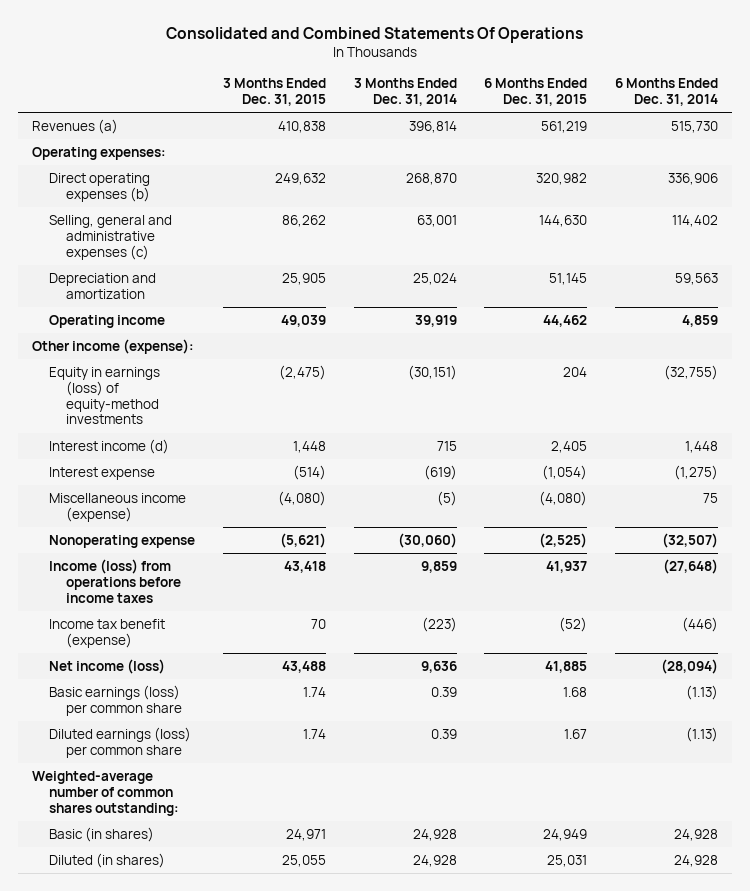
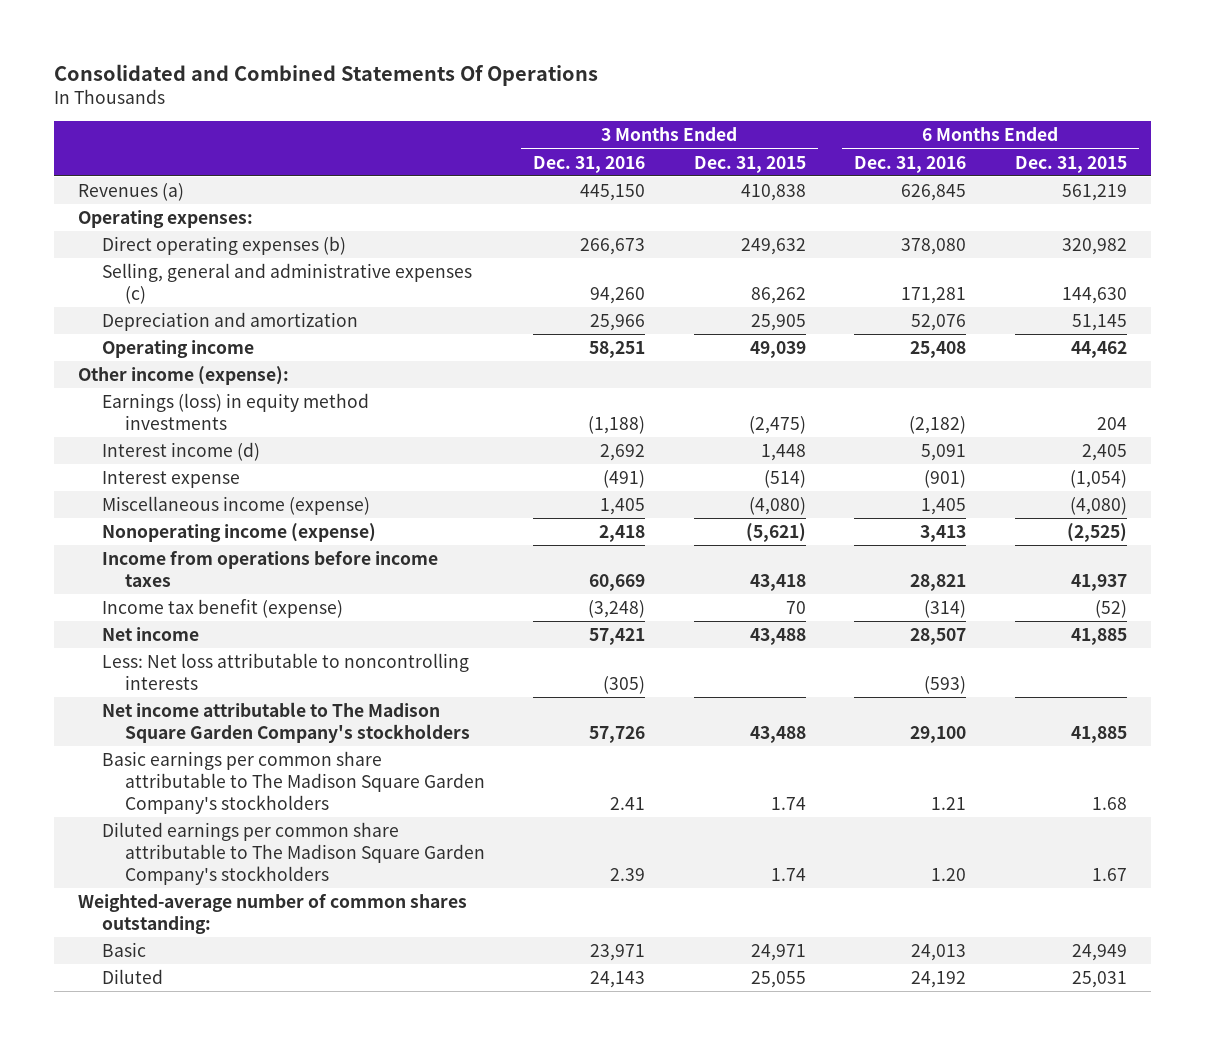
- | 3 Months Ended Dec. 31, 2015 | 3 Months Ended Dec. 31, 2014 | 6 Months Ended Dec. 31, 2015 | 6 Months Ended Dec. 31, 2014
+ | 3 Months Ended Dec. 31, 2016 | 3 Months Ended Dec. 31, 2015 | 6 Months Ended Dec. 31, 2016 | 6 Months Ended Dec. 31, 2015
- Equity in earnings (loss) of equity-method investments | (2,475) | (30,151) | 204 | (32,755)
+ Earnings (loss) in equity method investments | (1,188) | (2,475) | (2,182) | 204
- Nonoperating expense | (5,621) | (30,060) | (2,525) | (32,507)
- Income (loss) from operations before income taxes | 43,418 | 9,859 | 41,937 | (27,648)
+ Nonoperating income (expense) | 2,418 | (5,621) | 3,413 | (2,525)
+ Income from operations before income taxes | 60,669 | 43,418 | 28,821 | 41,937
- Net income (loss) | 43,488 | 9,636 | 41,885 | (28,094)
- Basic earnings (loss) per common share | 1.74 | 0.39 | 1.68 | (1.13)
- Diluted earnings (loss) per common share | 1.74 | 0.39 | 1.67 | (1.13)
+ Net income | 57,421 | 43,488 | 28,507 | 41,885
+ Less: Net loss attributable to noncontrolling interests | (305) | | (593) |
+ Net income attributable to The Madison Square Garden Company's stockholders | 57,726 | 43,488 | 29,100 | 41,885
+ Basic earnings per common share attributable to The Madison Square Garden Company's stockholders | 2.41 | 1.74 | 1.21 | 1.68
+ Diluted earnings per common share attributable to The Madison Square Garden Company's stockholders | 2.39 | 1.74 | 1.20 | 1.67
- Basic (in shares) | 24,971 | 24,928 | 24,949 | 24,928
- Diluted (in shares) | 25,055 | 24,928 | 25,031 | 24,928
+ Basic | 23,971 | 24,971 | 24,013 | 24,949
+ Diluted | 24,143 | 25,055 | 24,192 | 25,031

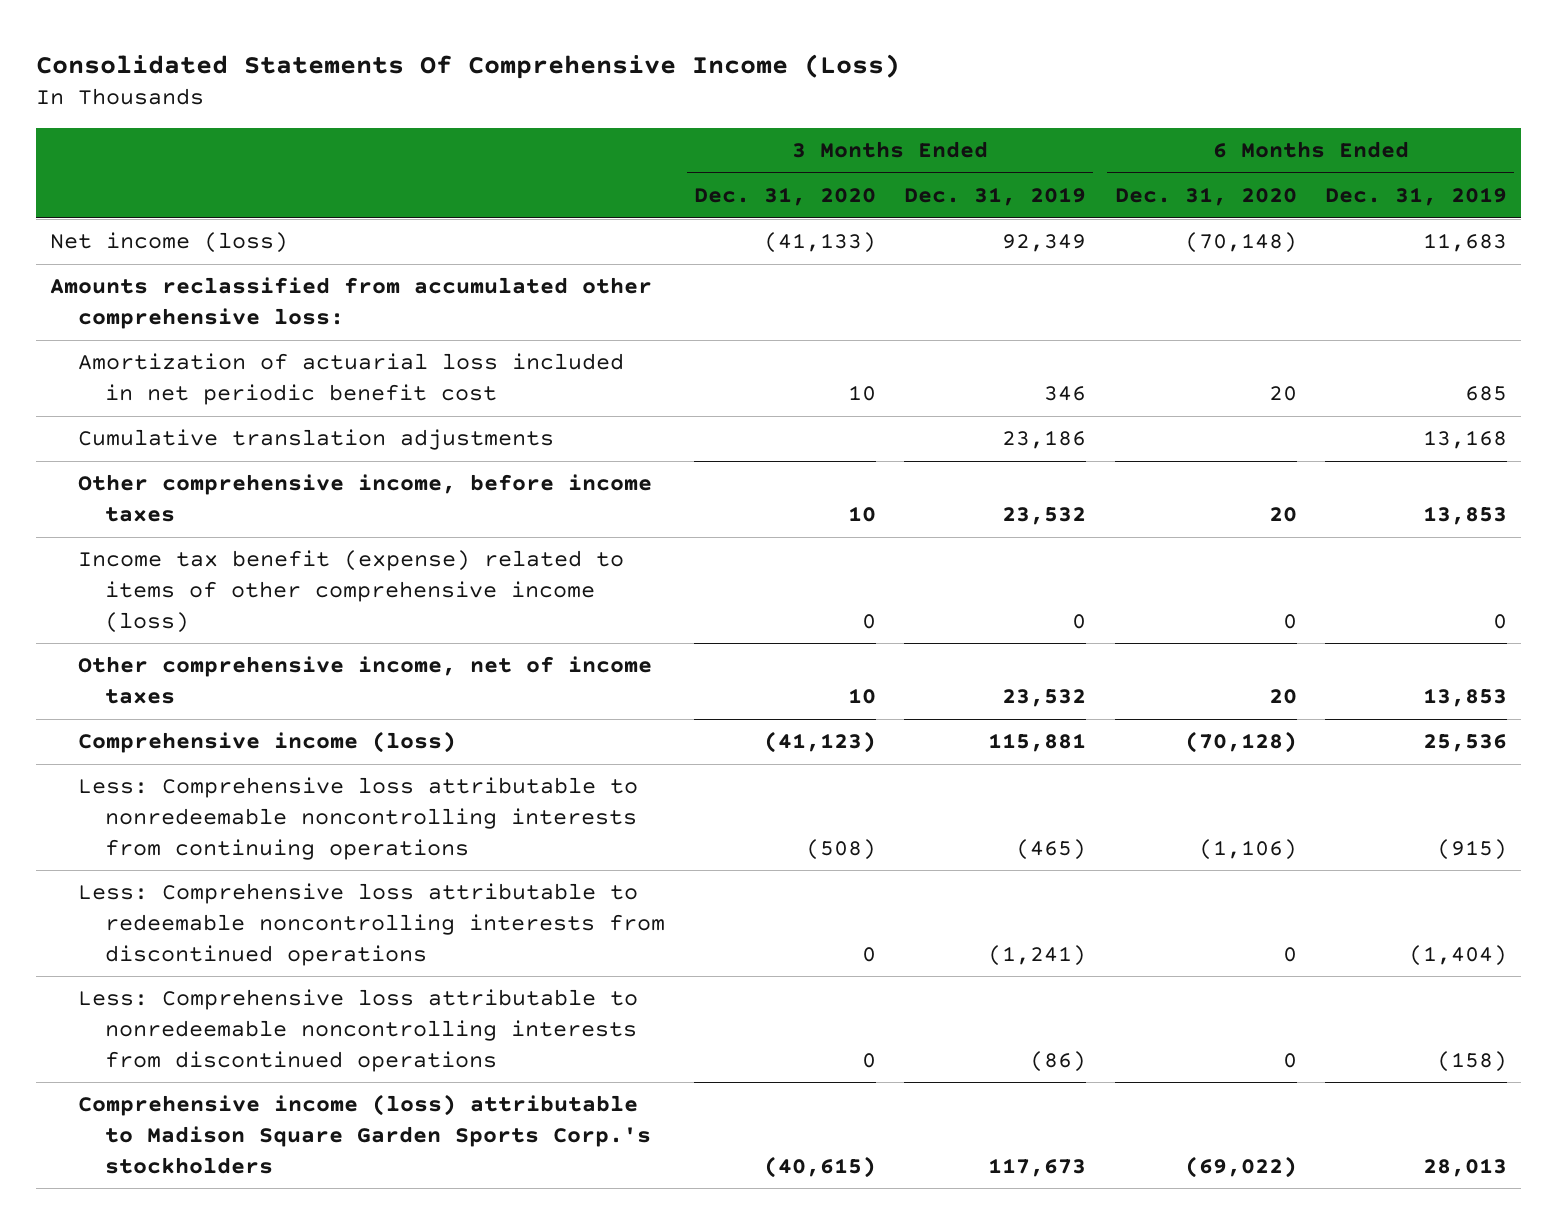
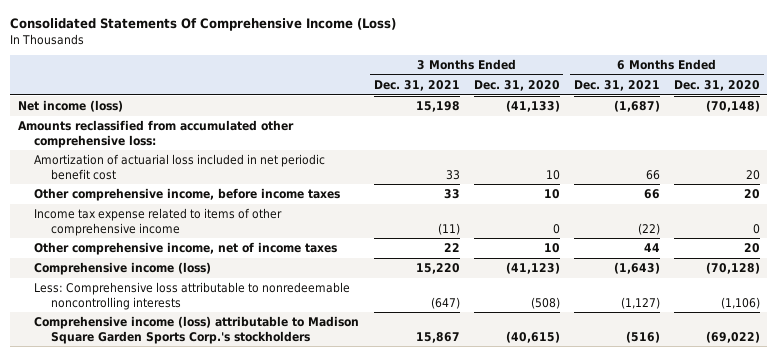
- | 3 Months Ended Dec. 31, 2020 | 3 Months Ended Dec. 31, 2019 | 6 Months Ended Dec. 31, 2020 | 6 Months Ended Dec. 31, 2019
+ | 3 Months Ended Dec. 31, 2021 | 3 Months Ended Dec. 31, 2020 | 6 Months Ended Dec. 31, 2021 | 6 Months Ended Dec. 31, 2020
- Cumulative translation adjustments | | 23,186 | | 13,168
- Income tax benefit (expense) related to items of other comprehensive income (loss) | 0 | 0 | 0 | 0
+ Income tax expense related to items of other comprehensive income | (11) | 0 | (22) | 0
- Less: Comprehensive loss attributable to nonredeemable noncontrolling interests from continuing operations | (508) | (465) | (1,106) | (915)
- Less: Comprehensive loss attributable to redeemable noncontrolling interests from discontinued operations | 0 | (1,241) | 0 | (1,404)
- Less: Comprehensive loss attributable to nonredeemable noncontrolling interests from discontinued operations | 0 | (86) | 0 | (158)
+ Less: Comprehensive loss attributable to nonredeemable noncontrolling interests | (647) | (508) | (1,127) | (1,106)

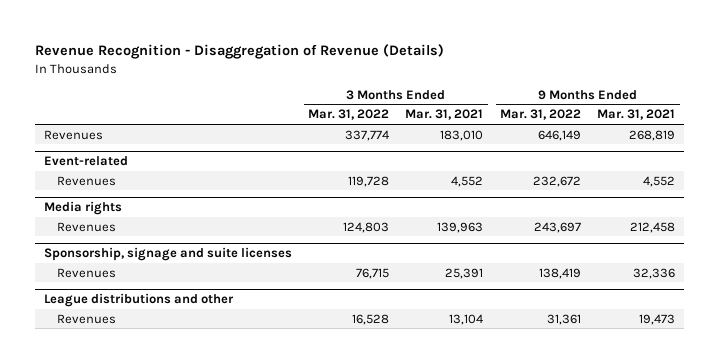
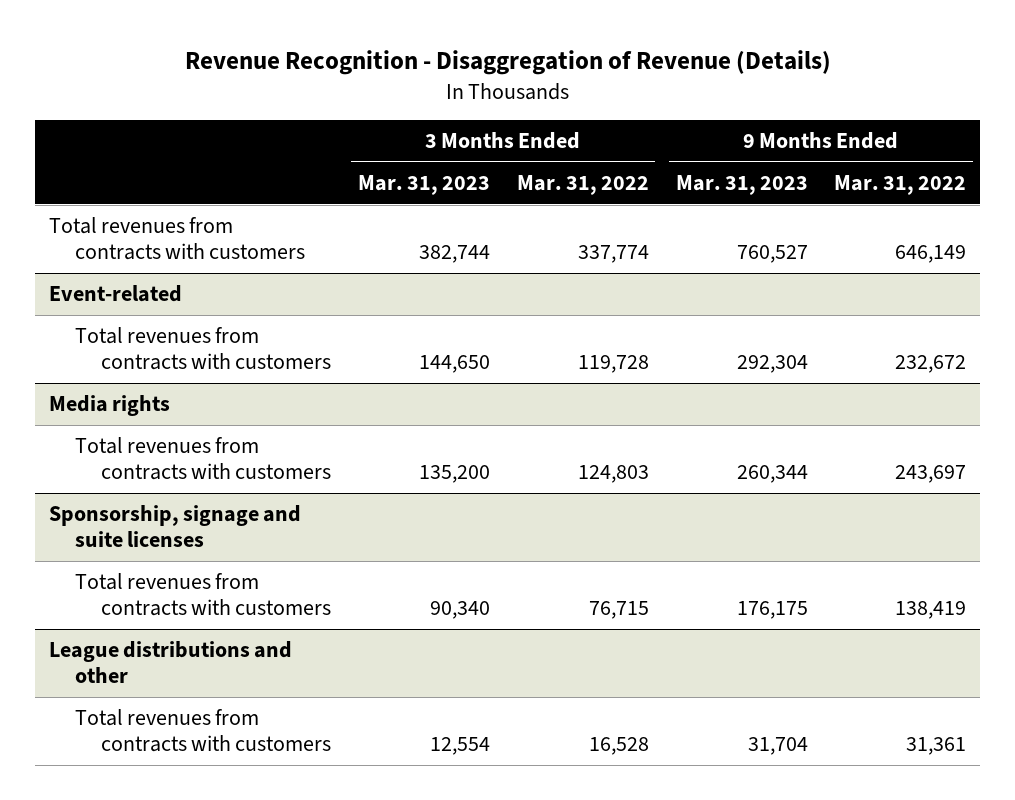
- | 3 Months Ended Mar. 31, 2022 | 3 Months Ended Mar. 31, 2021 | 9 Months Ended Mar. 31, 2022 | 9 Months Ended Mar. 31, 2021
+ | 3 Months Ended Mar. 31, 2023 | 3 Months Ended Mar. 31, 2022 | 9 Months Ended Mar. 31, 2023 | 9 Months Ended Mar. 31, 2022
- Revenues | 337,774 | 183,010 | 646,149 | 268,819
+ Total revenues from contracts with customers | 382,744 | 337,774 | 760,527 | 646,149
@ Event-related
- Revenues | 119,728 | 4,552 | 232,672 | 4,552
+ Total revenues from contracts with customers | 144,650 | 119,728 | 292,304 | 232,672
@ Media rights
- Revenues | 124,803 | 139,963 | 243,697 | 212,458
+ Total revenues from contracts with customers | 135,200 | 124,803 | 260,344 | 243,697
@ Sponsorship, signage and suite licenses
- Revenues | 76,715 | 25,391 | 138,419 | 32,336
+ Total revenues from contracts with customers | 90,340 | 76,715 | 176,175 | 138,419
@ League distributions and other
- Revenues | 16,528 | 13,104 | 31,361 | 19,473
+ Total revenues from contracts with customers | 12,554 | 16,528 | 31,704 | 31,361

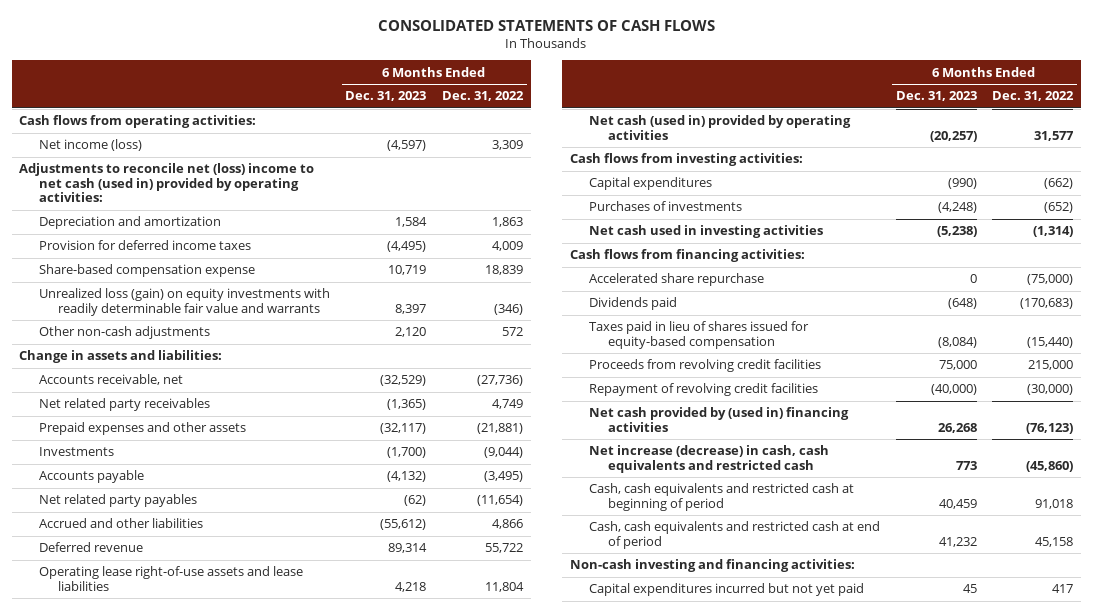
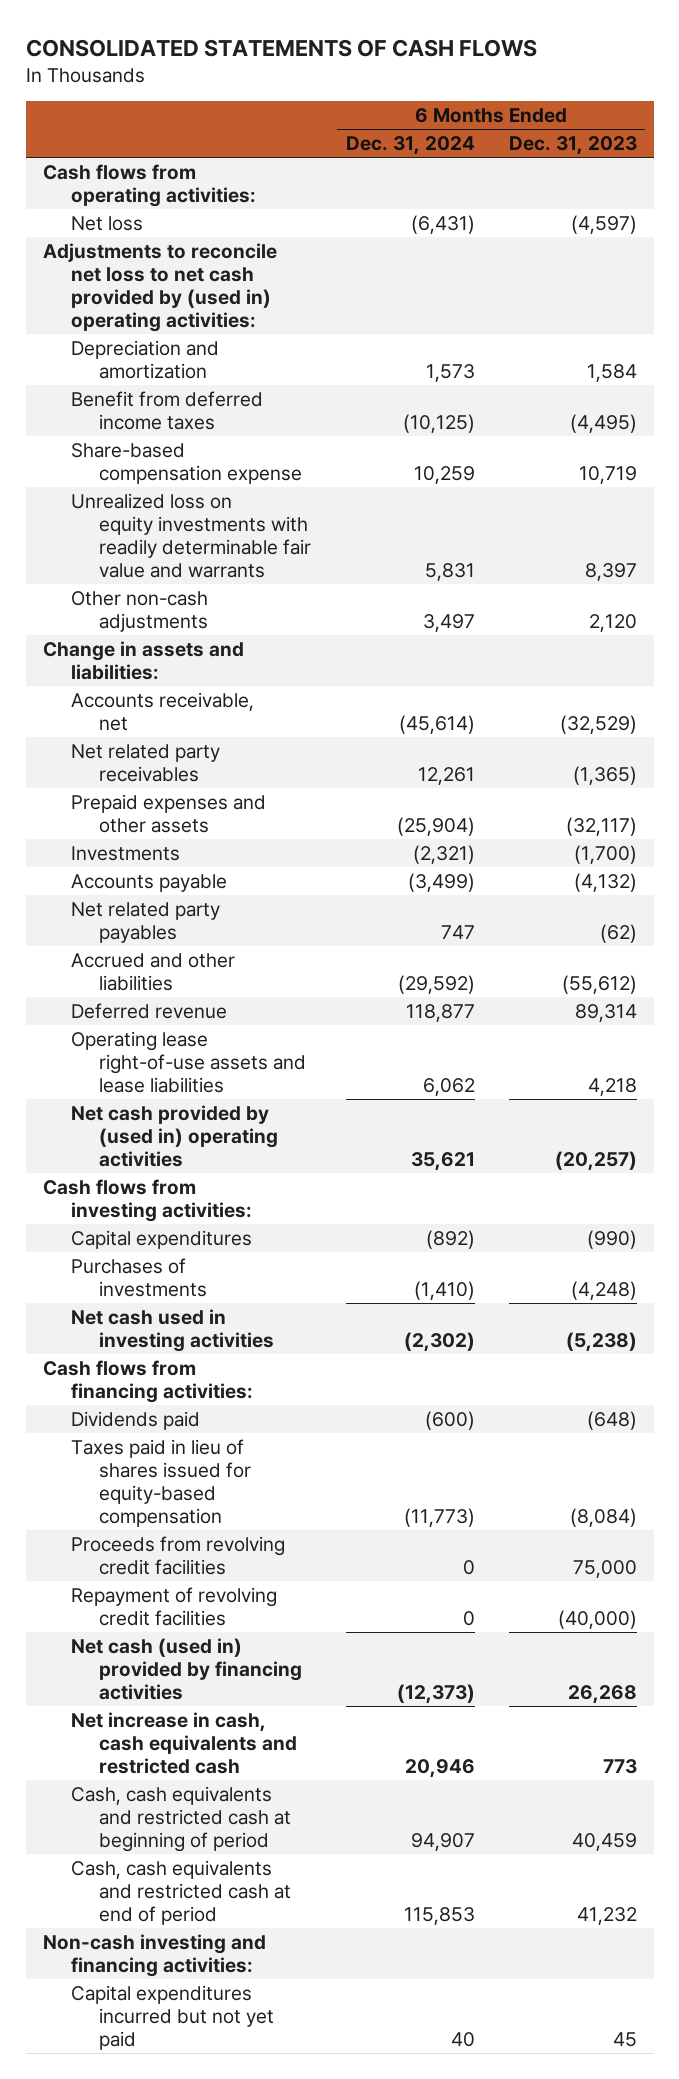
- | 6 Months Ended Dec. 31, 2023 | 6 Months Ended Dec. 31, 2022
+ | 6 Months Ended Dec. 31, 2024 | 6 Months Ended Dec. 31, 2023
- Net income (loss) | (4,597) | 3,309
- Adjustments to reconcile net (loss) income to net cash (used in) provided by operating activities:
+ Net loss | (6,431) | (4,597)
+ Adjustments to reconcile net loss to net cash provided by (used in) operating activities:
- Provision for deferred income taxes | (4,495) | 4,009
+ Benefit from deferred income taxes | (10,125) | (4,495)
- Unrealized loss (gain) on equity investments with readily determinable fair value and warrants | 8,397 | (346)
+ Unrealized loss on equity investments with readily determinable fair value and warrants | 5,831 | 8,397
- Net cash (used in) provided by operating activities | (20,257) | 31,577
+ Net cash provided by (used in) operating activities | 35,621 | (20,257)
- Accelerated share repurchase | 0 | (75,000)
- Net cash provided by (used in) financing activities | 26,268 | (76,123)
- Net increase (decrease) in cash, cash equivalents and restricted cash | 773 | (45,860)
+ Net cash (used in) provided by financing activities | (12,373) | 26,268
+ Net increase in cash, cash equivalents and restricted cash | 20,946 | 773

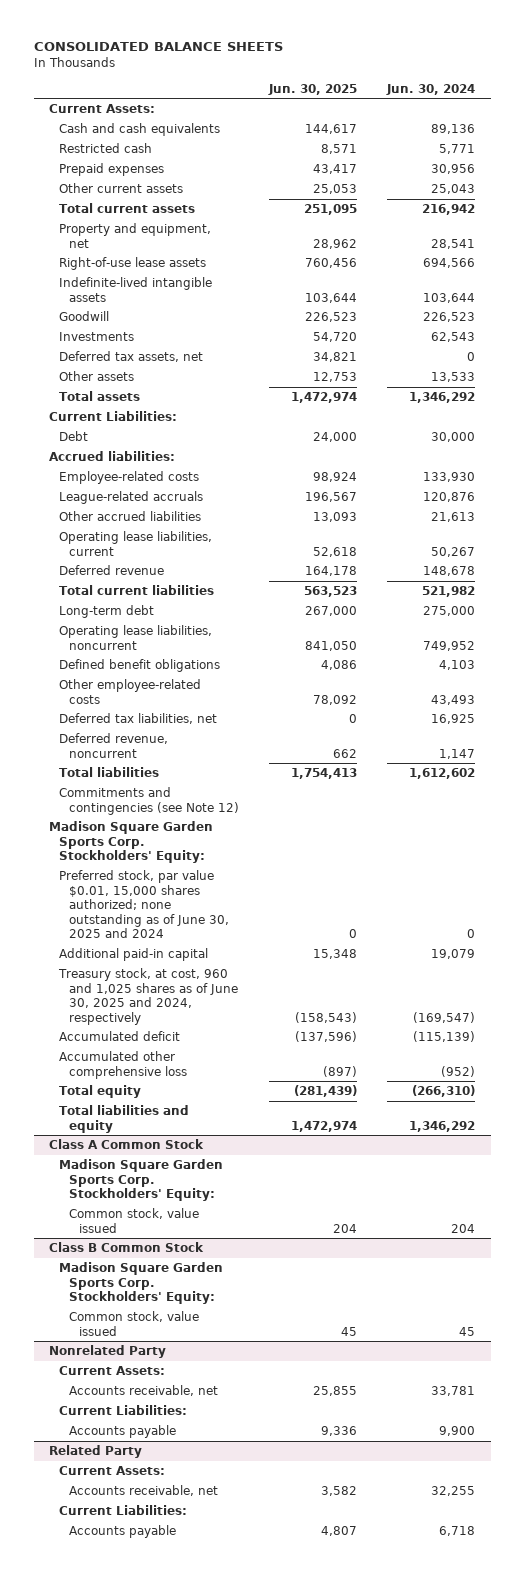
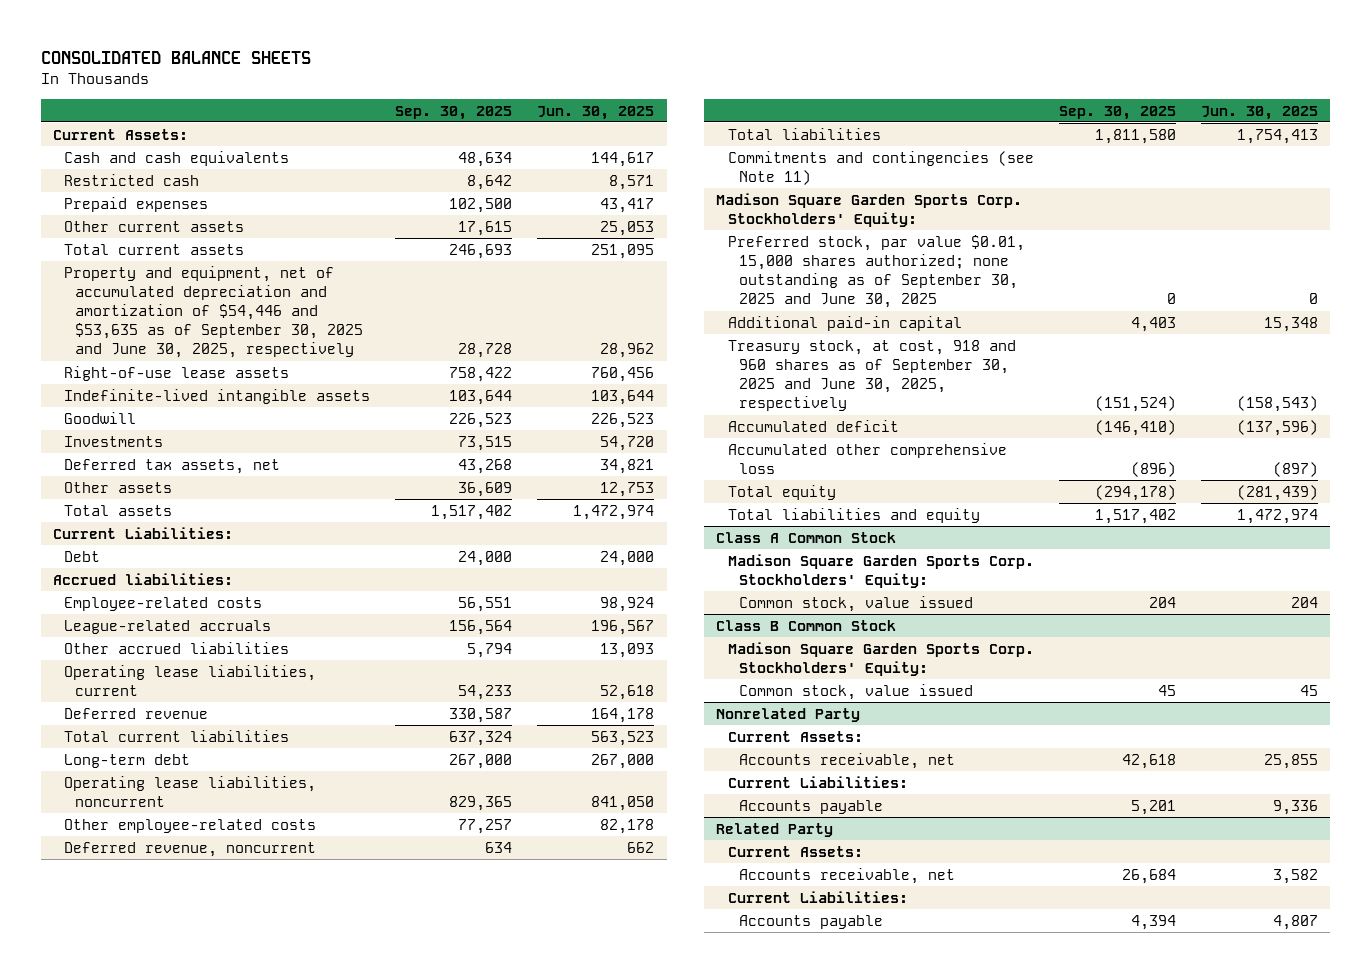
- | Jun. 30, 2025 | Jun. 30, 2024
+ | Sep. 30, 2025 | Jun. 30, 2025
- Property and equipment, net | 28,962 | 28,541
+ Property and equipment, net of accumulated depreciation and amortization of $54,446 and $53,635 as of September 30, 2025 and June 30, 2025, respectively | 28,728 | 28,962
- Defined benefit obligations | 4,086 | 4,103
- Other employee-related costs | 78,092 | 43,493
- Deferred tax liabilities, net | 0 | 16,925
+ Other employee-related costs | 77,257 | 82,178
- Commitments and contingencies (see Note 12)
+ Commitments and contingencies (see Note 11)
- Preferred stock, par value $0.01, 15,000 shares authorized; none outstanding as of June 30, 2025 and 2024 | 0 | 0
+ Preferred stock, par value $0.01, 15,000 shares authorized; none outstanding as of September 30, 2025 and June 30, 2025 | 0 | 0
- Treasury stock, at cost, 960 and 1,025 shares as of June 30, 2025 and 2024, respectively | (158,543) | (169,547)
+ Treasury stock, at cost, 918 and 960 shares as of September 30, 2025 and June 30, 2025, respectively | (151,524) | (158,543)

